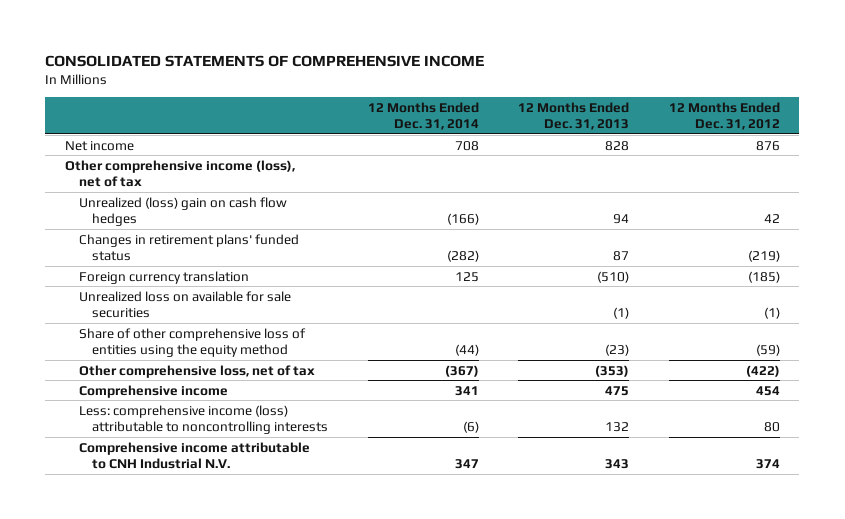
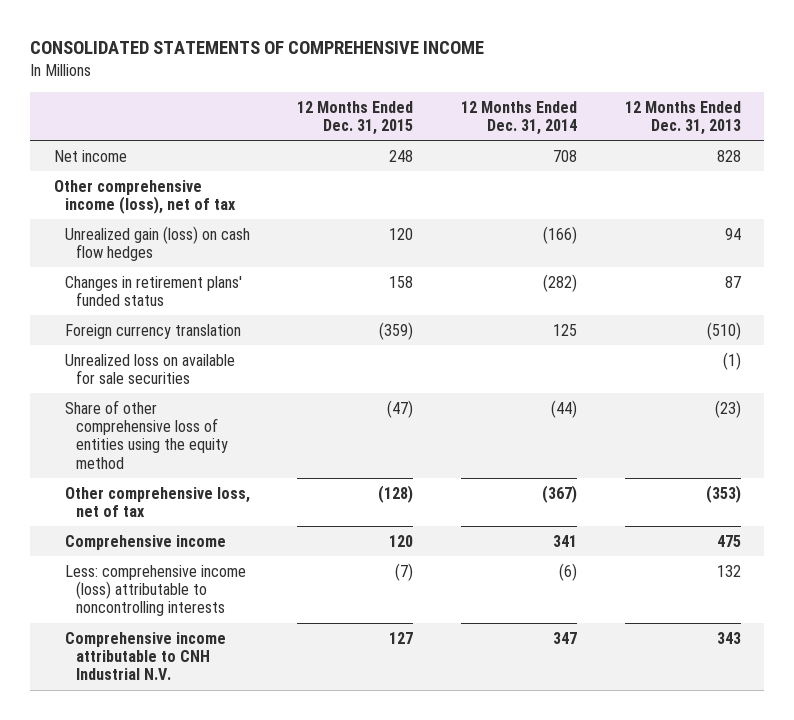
- | 12 Months Ended Dec. 31, 2014 | 12 Months Ended Dec. 31, 2013 | 12 Months Ended Dec. 31, 2012
+ | 12 Months Ended Dec. 31, 2015 | 12 Months Ended Dec. 31, 2014 | 12 Months Ended Dec. 31, 2013
- Unrealized (loss) gain on cash flow hedges | (166) | 94 | 42
+ Unrealized gain (loss) on cash flow hedges | 120 | (166) | 94

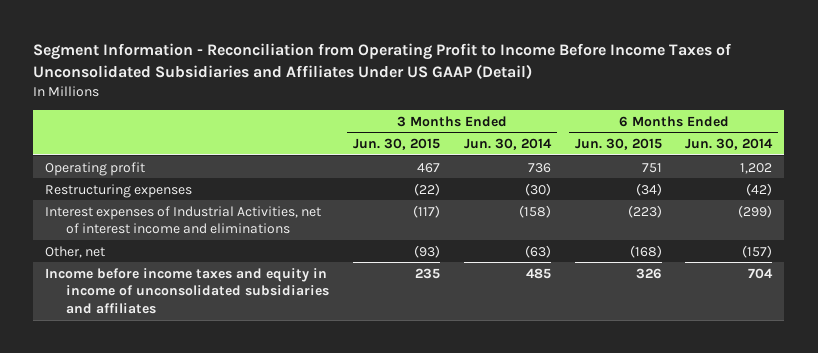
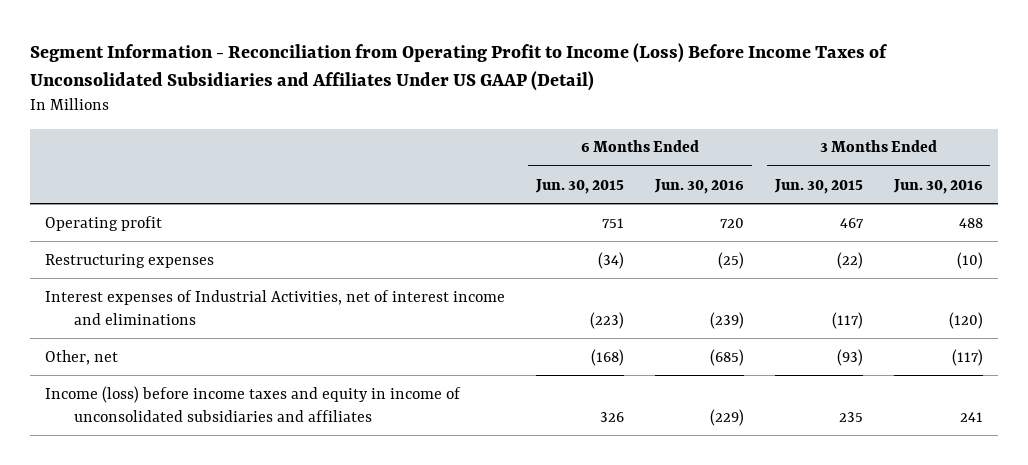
- Segment Information - Reconciliation from Operating Profit to Income Before Income Taxes of Unconsolidated Subsidiaries and Affiliates Under US GAAP (Detail)
+ Segment Information - Reconciliation from Operating Profit to Income (Loss) Before Income Taxes of Unconsolidated Subsidiaries and Affiliates Under US GAAP (Detail)
- | 3 Months Ended Jun. 30, 2015 | 3 Months Ended Jun. 30, 2014 | 6 Months Ended Jun. 30, 2015 | 6 Months Ended Jun. 30, 2014
+ | 6 Months Ended Jun. 30, 2015 | 6 Months Ended Jun. 30, 2016 | 3 Months Ended Jun. 30, 2015 | 3 Months Ended Jun. 30, 2016
- Income before income taxes and equity in income of unconsolidated subsidiaries and affiliates | 235 | 485 | 326 | 704
+ Income (loss) before income taxes and equity in income of unconsolidated subsidiaries and affiliates | 326 | (229) | 235 | 241

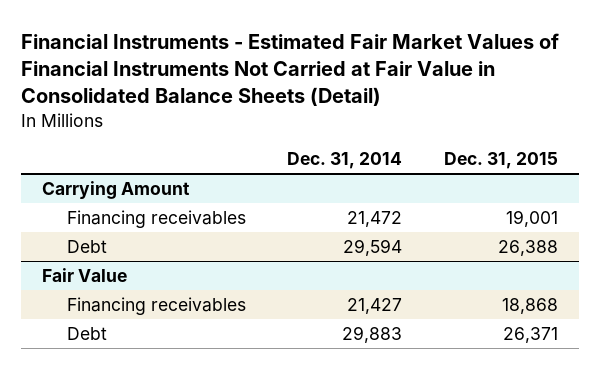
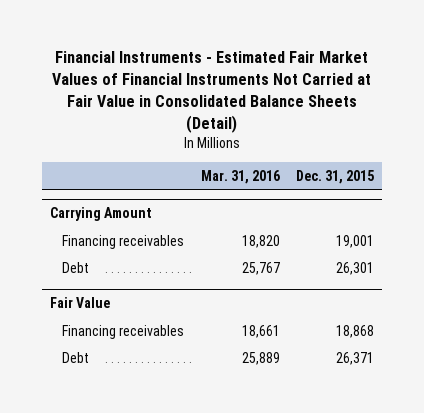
- | Dec. 31, 2014 | Dec. 31, 2015
+ | Mar. 31, 2016 | Dec. 31, 2015
@ Carrying Amount
- Debt | 29,594 | 26,388
+ Debt | 25,767 | 26,301

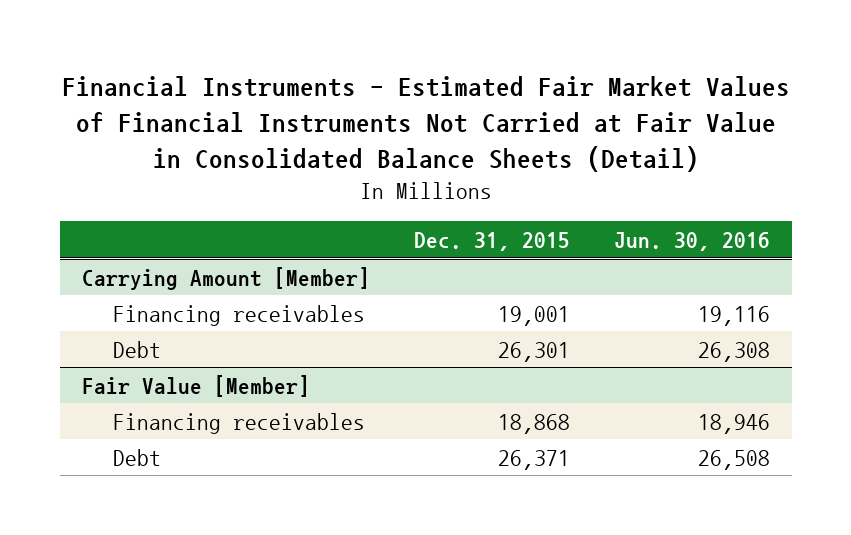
- | Mar. 31, 2016 | Dec. 31, 2015
+ | Dec. 31, 2015 | Jun. 30, 2016
- Carrying Amount
+ Carrying Amount [Member]
- Fair Value
+ Fair Value [Member]

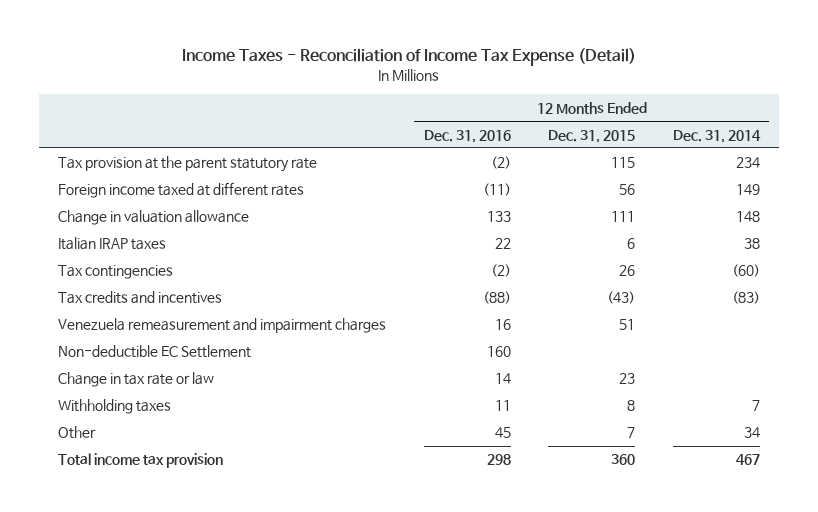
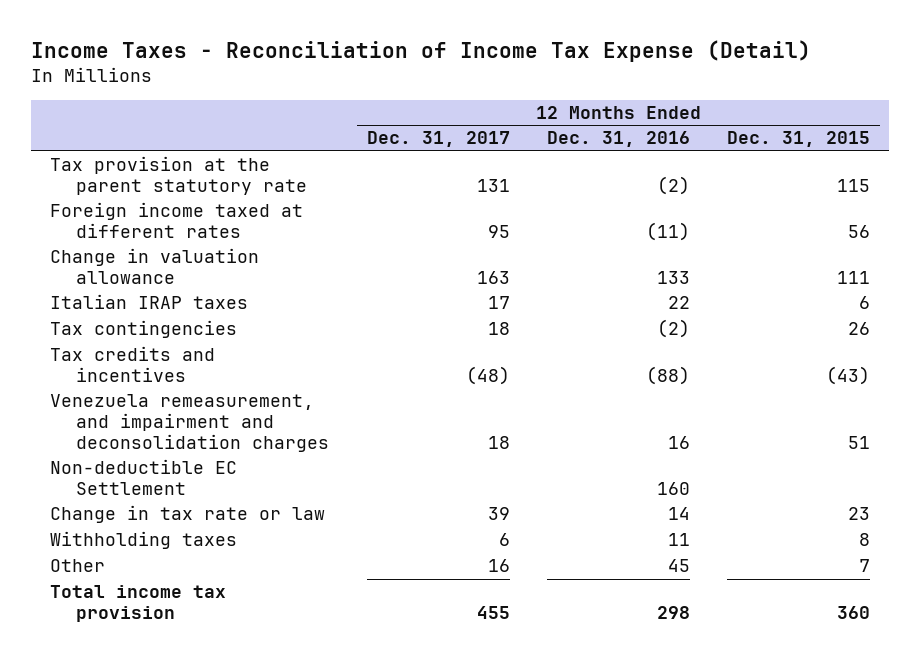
- | 12 Months Ended Dec. 31, 2016 | 12 Months Ended Dec. 31, 2015 | 12 Months Ended Dec. 31, 2014
+ | 12 Months Ended Dec. 31, 2017 | 12 Months Ended Dec. 31, 2016 | 12 Months Ended Dec. 31, 2015
- Venezuela remeasurement and impairment charges | 16 | 51 |
+ Venezuela remeasurement, and impairment and deconsolidation charges | 18 | 16 | 51

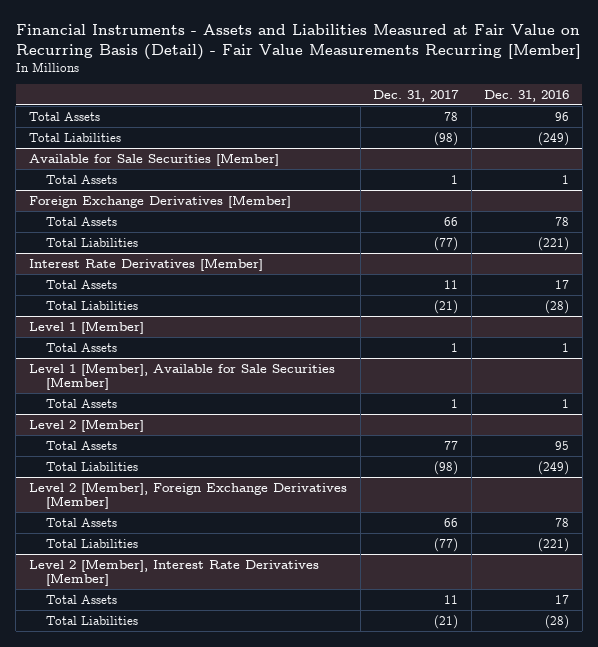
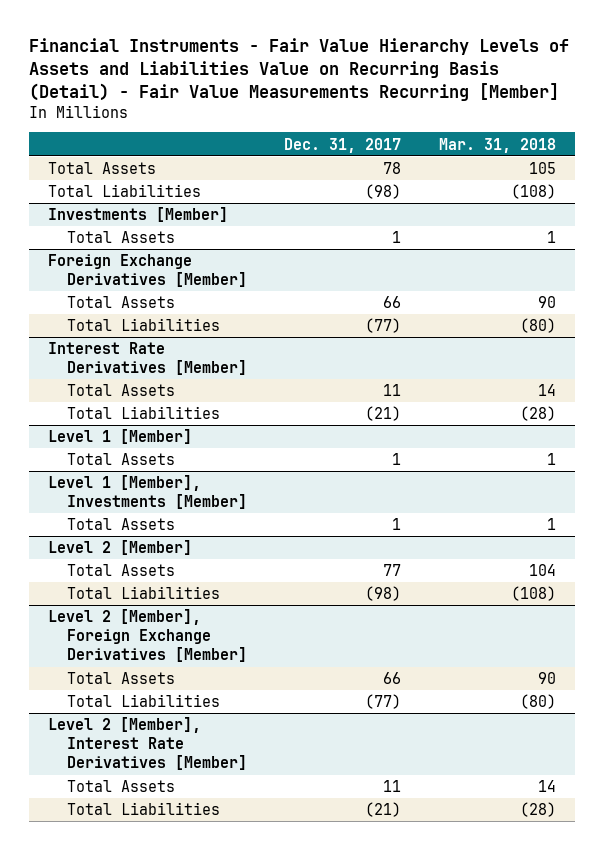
- Financial Instruments - Assets and Liabilities Measured at Fair Value on Recurring Basis (Detail) - Fair Value Measurements Recurring [Member]
+ Financial Instruments - Fair Value Hierarchy Levels of Assets and Liabilities Value on Recurring Basis (Detail) - Fair Value Measurements Recurring [Member]
- | Dec. 31, 2017 | Dec. 31, 2016
+ | Dec. 31, 2017 | Mar. 31, 2018
- Available for Sale Securities [Member]
+ Investments [Member]
- Level 1 [Member], Available for Sale Securities [Member]
+ Level 1 [Member], Investments [Member]

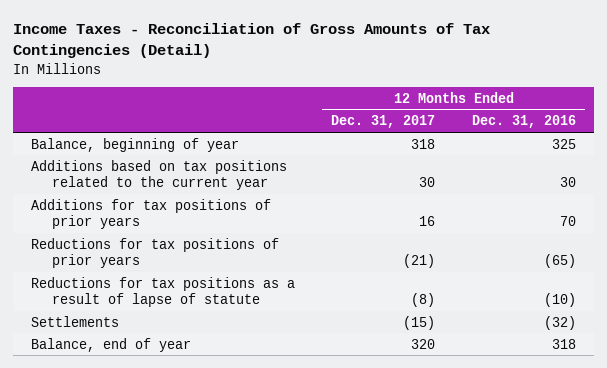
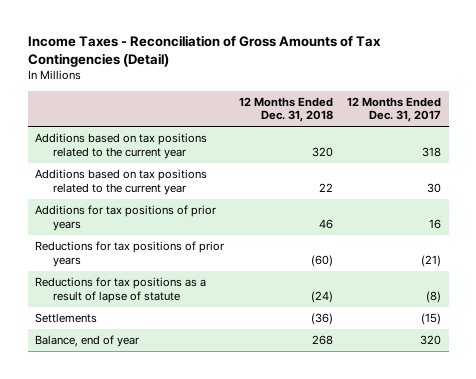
- | 12 Months Ended Dec. 31, 2017 | 12 Months Ended Dec. 31, 2016
+ | 12 Months Ended Dec. 31, 2018 | 12 Months Ended Dec. 31, 2017
- Balance, beginning of year | 318 | 325
+ Additions based on tax positions related to the current year | 320 | 318

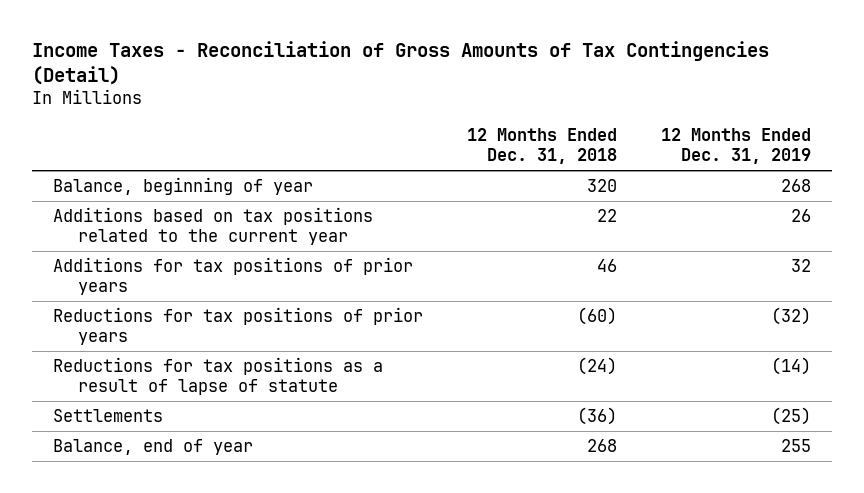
- | 12 Months Ended Dec. 31, 2018 | 12 Months Ended Dec. 31, 2017
+ | 12 Months Ended Dec. 31, 2018 | 12 Months Ended Dec. 31, 2019
- Additions based on tax positions related to the current year | 320 | 318
+ Balance, beginning of year | 320 | 268

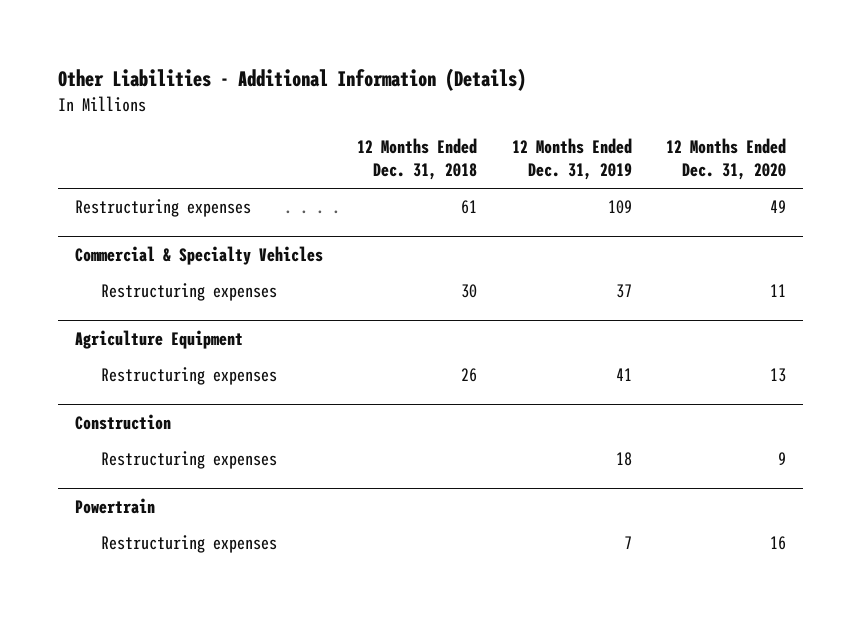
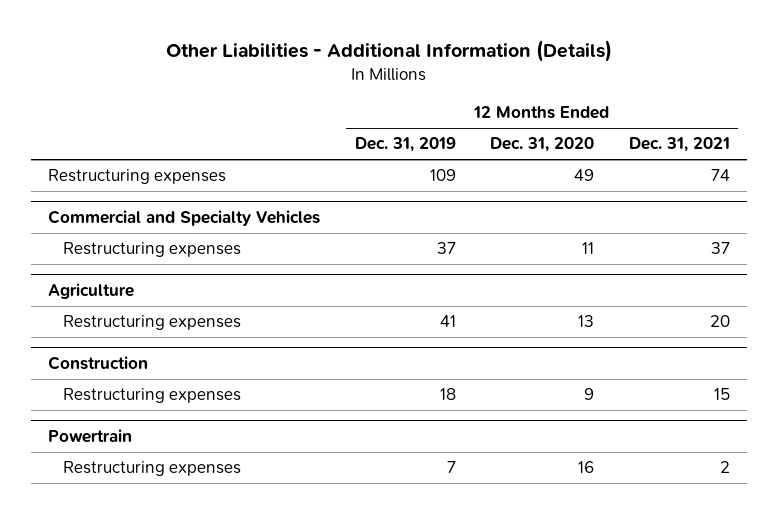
- | 12 Months Ended Dec. 31, 2018 | 12 Months Ended Dec. 31, 2019 | 12 Months Ended Dec. 31, 2020
+ | 12 Months Ended Dec. 31, 2019 | 12 Months Ended Dec. 31, 2020 | 12 Months Ended Dec. 31, 2021
- Commercial & Specialty Vehicles
+ Commercial and Specialty Vehicles
- Agriculture Equipment
+ Agriculture

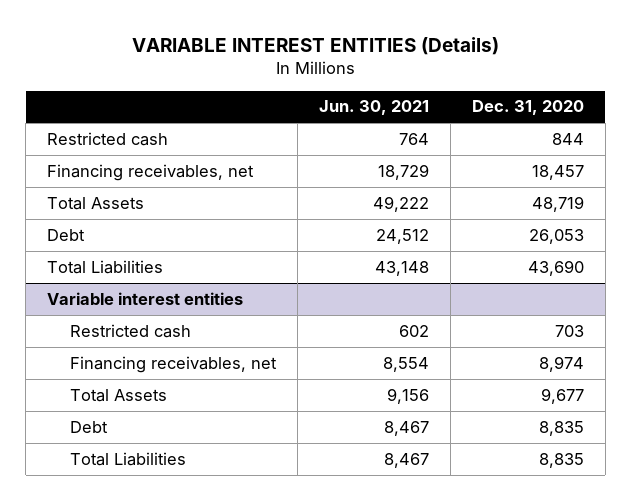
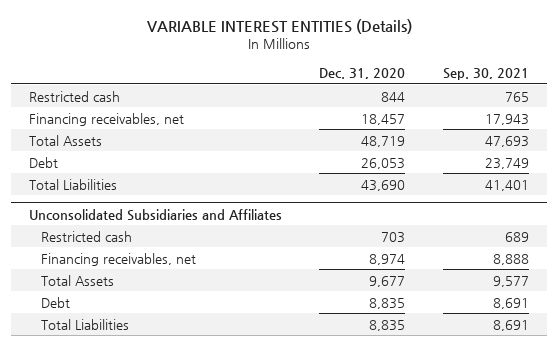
- | Jun. 30, 2021 | Dec. 31, 2020
+ | Dec. 31, 2020 | Sep. 30, 2021
- Variable interest entities
+ Unconsolidated Subsidiaries and Affiliates

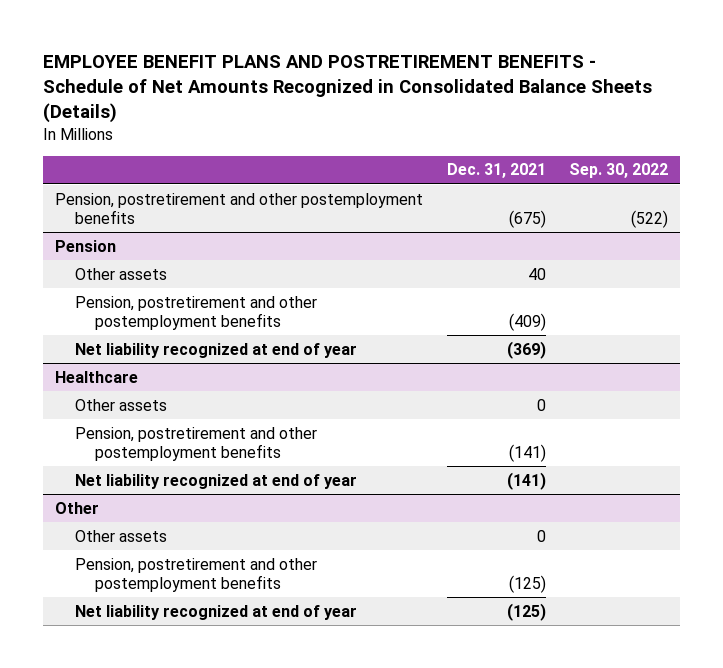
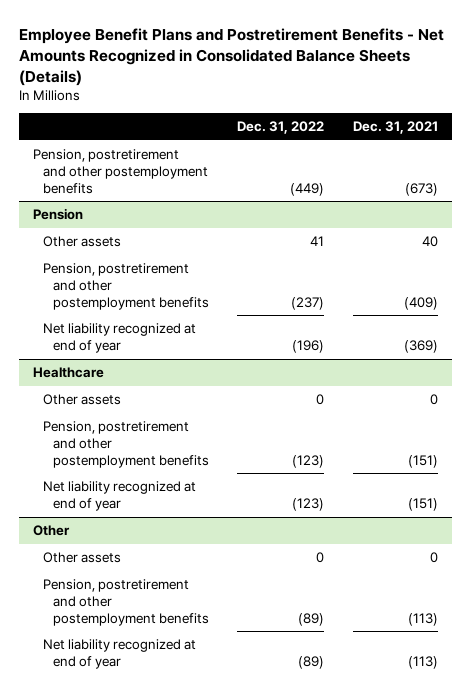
- EMPLOYEE BENEFIT PLANS AND POSTRETIREMENT BENEFITS - Schedule of Net Amounts Recognized in Consolidated Balance Sheets (Details)
+ Employee Benefit Plans and Postretirement Benefits - Net Amounts Recognized in Consolidated Balance Sheets (Details)
- | Dec. 31, 2021 | Sep. 30, 2022
+ | Dec. 31, 2022 | Dec. 31, 2021
- Pension, postretirement and other postemployment benefits | (675) | (522)
+ Pension, postretirement and other postemployment benefits | (449) | (673)
@ Healthcare
- Pension, postretirement and other postemployment benefits | (141) |
- Net liability recognized at end of year | (141) |
+ Pension, postretirement and other postemployment benefits | (123) | (151)
+ Net liability recognized at end of year | (123) | (151)
@ Other
- Pension, postretirement and other postemployment benefits | (125) |
- Net liability recognized at end of year | (125) |
+ Pension, postretirement and other postemployment benefits | (89) | (113)
+ Net liability recognized at end of year | (89) | (113)

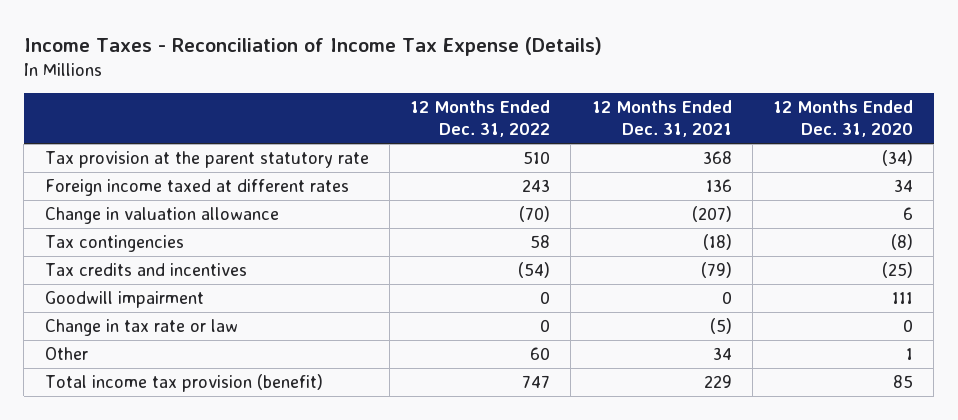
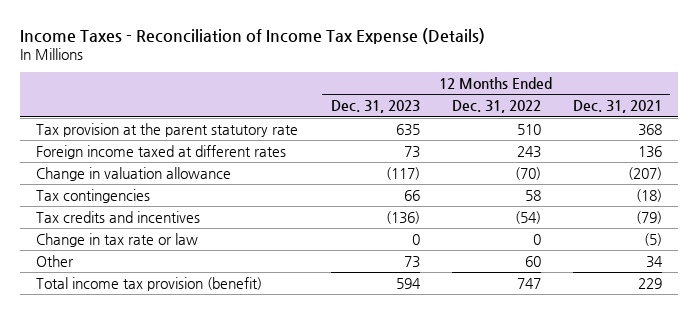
- | 12 Months Ended Dec. 31, 2022 | 12 Months Ended Dec. 31, 2021 | 12 Months Ended Dec. 31, 2020
+ | 12 Months Ended Dec. 31, 2023 | 12 Months Ended Dec. 31, 2022 | 12 Months Ended Dec. 31, 2021
- Goodwill impairment | 0 | 0 | 111

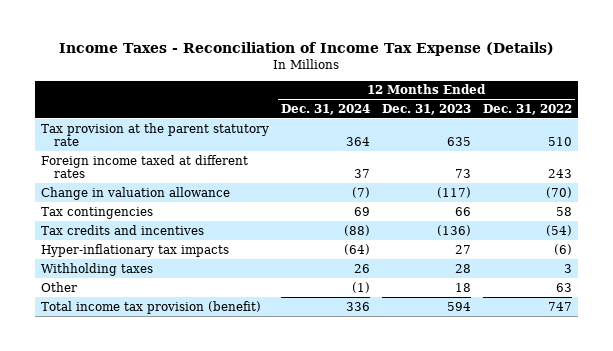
- | 12 Months Ended Dec. 31, 2023 | 12 Months Ended Dec. 31, 2022 | 12 Months Ended Dec. 31, 2021
+ | 12 Months Ended Dec. 31, 2024 | 12 Months Ended Dec. 31, 2023 | 12 Months Ended Dec. 31, 2022
- Change in tax rate or law | 0 | 0 | (5)
- Other | 73 | 60 | 34
+ Hyper-inflationary tax impacts | (64) | 27 | (6)
+ Withholding taxes | 26 | 28 | 3
+ Other | (1) | 18 | 63

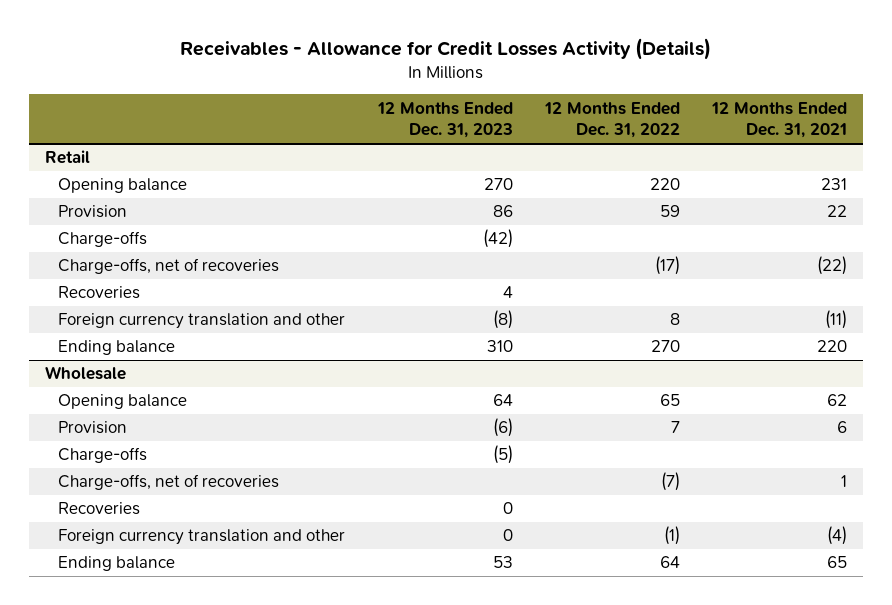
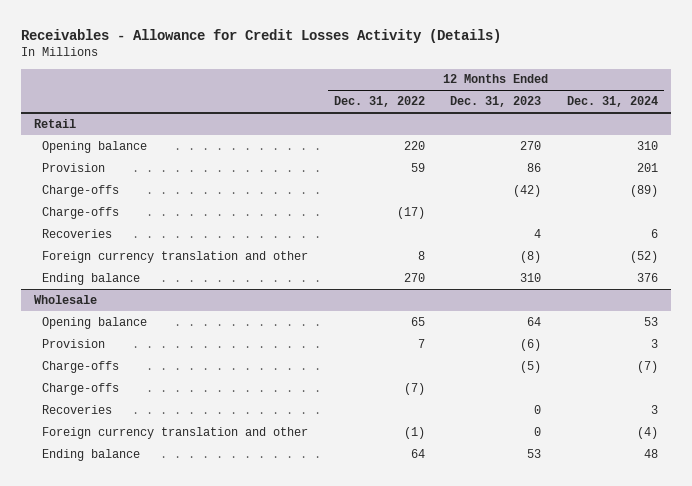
- | 12 Months Ended Dec. 31, 2023 | 12 Months Ended Dec. 31, 2022 | 12 Months Ended Dec. 31, 2021
+ | 12 Months Ended Dec. 31, 2022 | 12 Months Ended Dec. 31, 2023 | 12 Months Ended Dec. 31, 2024
@ Retail
- Charge-offs, net of recoveries | | (17) | (22)
+ Charge-offs | (17) | |
@ Wholesale
- Charge-offs, net of recoveries | | (7) | 1
+ Charge-offs | (7) | |

